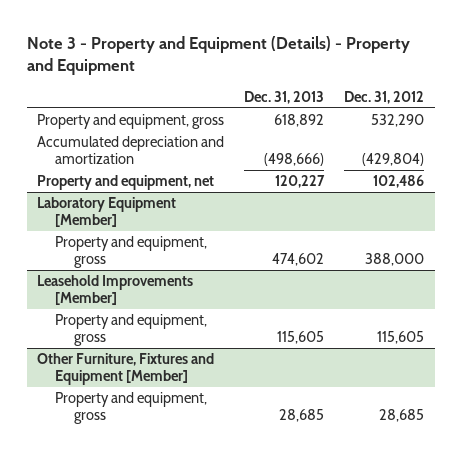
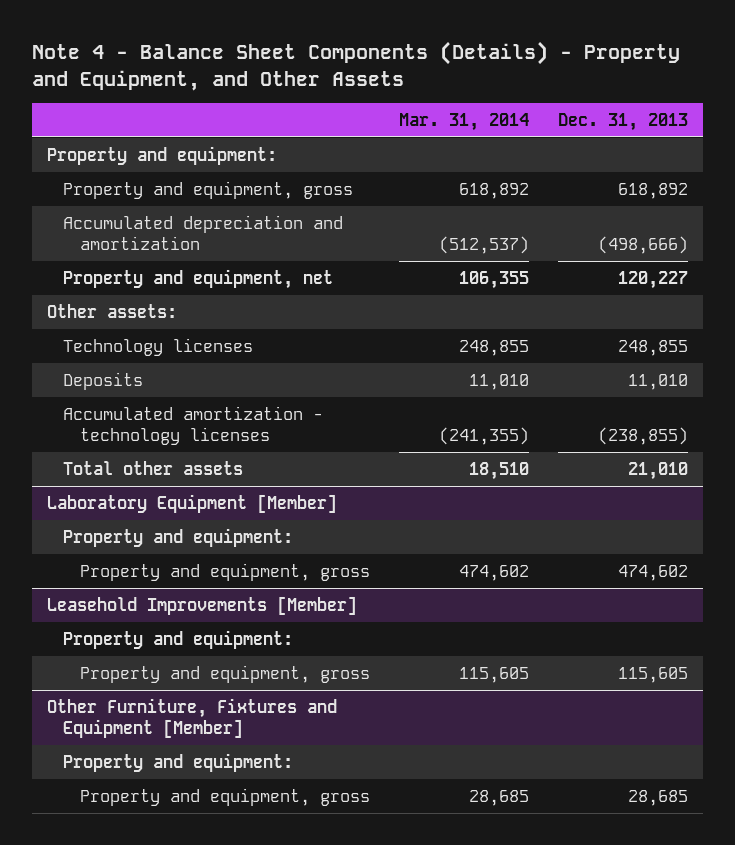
- Note 3 - Property and Equipment (Details) - Property and Equipment
+ Note 4 - Balance Sheet Components (Details) - Property and Equipment, and Other Assets
- | Dec. 31, 2013 | Dec. 31, 2012
+ | Mar. 31, 2014 | Dec. 31, 2013
+ Property and equipment:
+ Other assets:
+ Technology licenses | 248,855 | 248,855
+ Deposits | 11,010 | 11,010
+ Accumulated amortization - technology licenses | (241,355) | (238,855)
+ Total other assets | 18,510 | 21,010
@ Laboratory Equipment [Member]
+ Property and equipment:
@ Leasehold Improvements [Member]
+ Property and equipment:
@ Other Furniture, Fixtures and Equipment [Member]
+ Property and equipment:

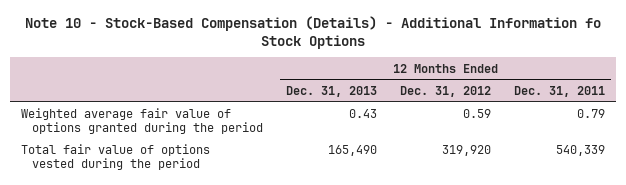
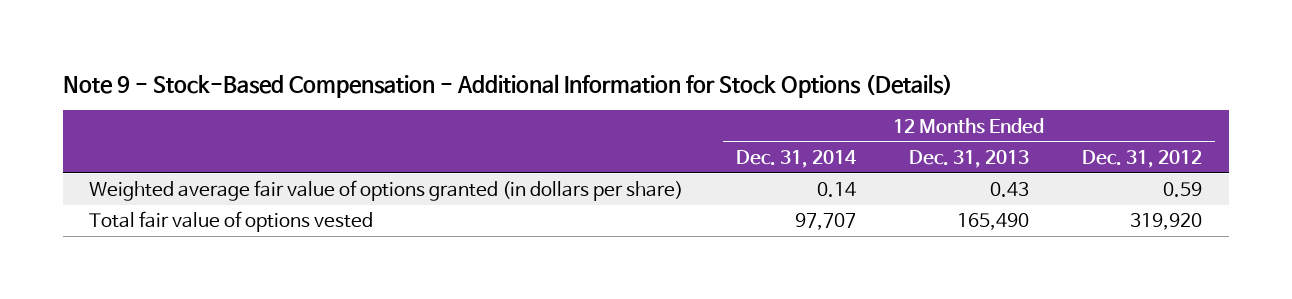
- Note 10 - Stock-Based Compensation (Details) - Additional Information fo Stock Options
+ Note 9 - Stock-Based Compensation - Additional Information for Stock Options (Details)
- | 12 Months Ended Dec. 31, 2013 | 12 Months Ended Dec. 31, 2012 | 12 Months Ended Dec. 31, 2011
+ | 12 Months Ended Dec. 31, 2014 | 12 Months Ended Dec. 31, 2013 | 12 Months Ended Dec. 31, 2012
- Weighted average fair value of options granted during the period | 0.43 | 0.59 | 0.79
- Total fair value of options vested during the period | 165,490 | 319,920 | 540,339
+ Weighted average fair value of options granted (in dollars per share) | 0.14 | 0.43 | 0.59
+ Total fair value of options vested | 97,707 | 165,490 | 319,920

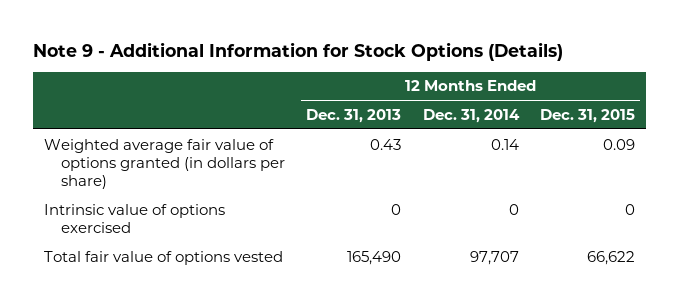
- Note 9 - Stock-Based Compensation - Additional Information for Stock Options (Details)
+ Note 9 - Additional Information for Stock Options (Details)
- | 12 Months Ended Dec. 31, 2014 | 12 Months Ended Dec. 31, 2013 | 12 Months Ended Dec. 31, 2012
+ | 12 Months Ended Dec. 31, 2013 | 12 Months Ended Dec. 31, 2014 | 12 Months Ended Dec. 31, 2015
+ Intrinsic value of options exercised | 0 | 0 | 0

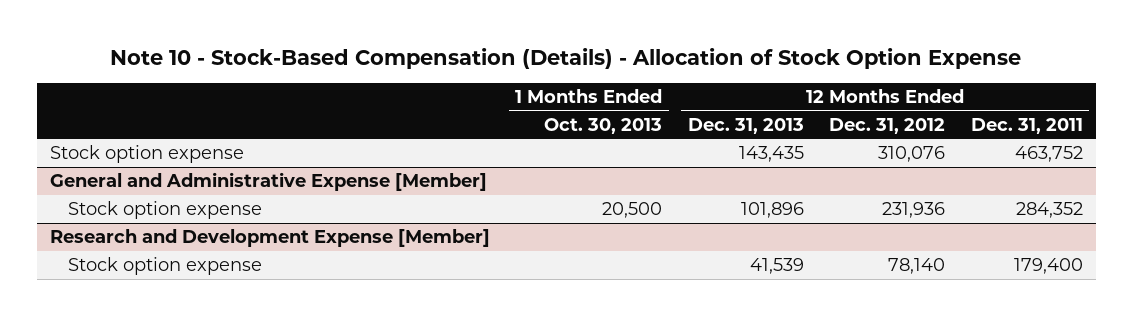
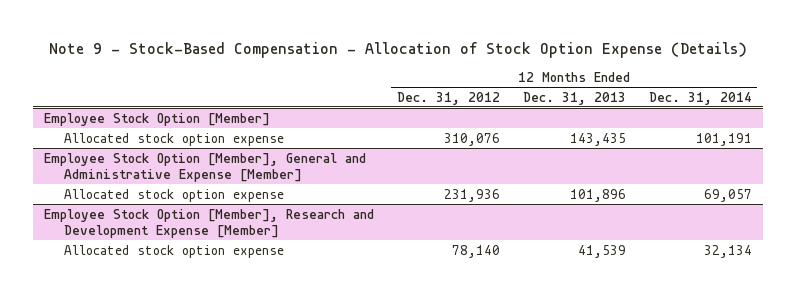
- Note 10 - Stock-Based Compensation (Details) - Allocation of Stock Option Expense
+ Note 9 - Stock-Based Compensation - Allocation of Stock Option Expense (Details)
- | 1 Months Ended Oct. 30, 2013 | 12 Months Ended Dec. 31, 2013 | 12 Months Ended Dec. 31, 2012 | 12 Months Ended Dec. 31, 2011
+ | 12 Months Ended Dec. 31, 2012 | 12 Months Ended Dec. 31, 2013 | 12 Months Ended Dec. 31, 2014
- Stock option expense | | 143,435 | 310,076 | 463,752
- General and Administrative Expense [Member]
- Stock option expense | 20,500 | 101,896 | 231,936 | 284,352
- Research and Development Expense [Member]
- Stock option expense | | 41,539 | 78,140 | 179,400
+ Employee Stock Option [Member]
+ Allocated stock option expense | 310,076 | 143,435 | 101,191
+ Employee Stock Option [Member], General and Administrative Expense [Member]
+ Allocated stock option expense | 231,936 | 101,896 | 69,057
+ Employee Stock Option [Member], Research and Development Expense [Member]
+ Allocated stock option expense | 78,140 | 41,539 | 32,134

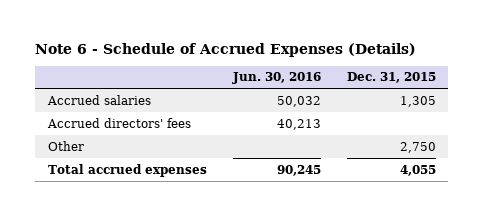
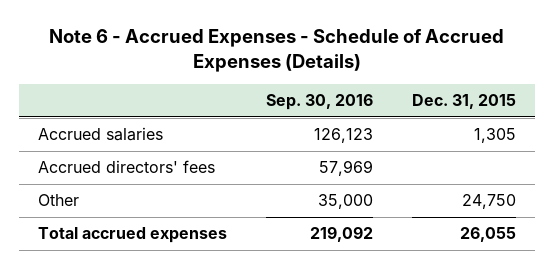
- Note 6 - Schedule of Accrued Expenses (Details)
+ Note 6 - Accrued Expenses - Schedule of Accrued Expenses (Details)
- | Jun. 30, 2016 | Dec. 31, 2015
+ | Sep. 30, 2016 | Dec. 31, 2015
- Other | | 2,750
- Total accrued expenses | 90,245 | 4,055
+ Other | 35,000 | 24,750
+ Total accrued expenses | 219,092 | 26,055

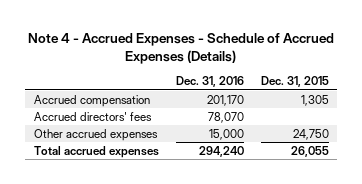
- Note 6 - Accrued Expenses - Schedule of Accrued Expenses (Details)
+ Note 4 - Accrued Expenses - Schedule of Accrued Expenses (Details)
- | Sep. 30, 2016 | Dec. 31, 2015
+ | Dec. 31, 2016 | Dec. 31, 2015
- Accrued salaries | 126,123 | 1,305
+ Accrued compensation | 201,170 | 1,305
- Other | 35,000 | 24,750
+ Other accrued expenses | 15,000 | 24,750

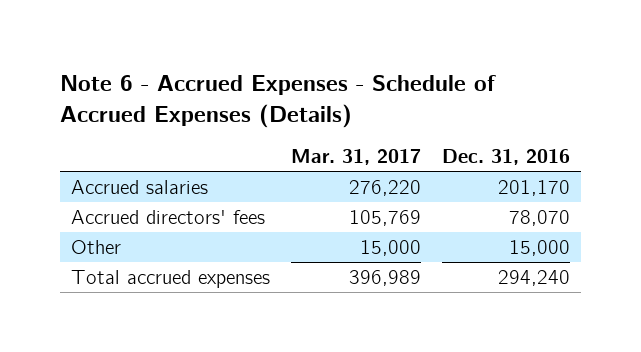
- Note 4 - Accrued Expenses - Schedule of Accrued Expenses (Details)
+ Note 6 - Accrued Expenses - Schedule of Accrued Expenses (Details)
- | Dec. 31, 2016 | Dec. 31, 2015
+ | Mar. 31, 2017 | Dec. 31, 2016
- Accrued compensation | 201,170 | 1,305
+ Accrued salaries | 276,220 | 201,170
- Other accrued expenses | 15,000 | 24,750
+ Other | 15,000 | 15,000

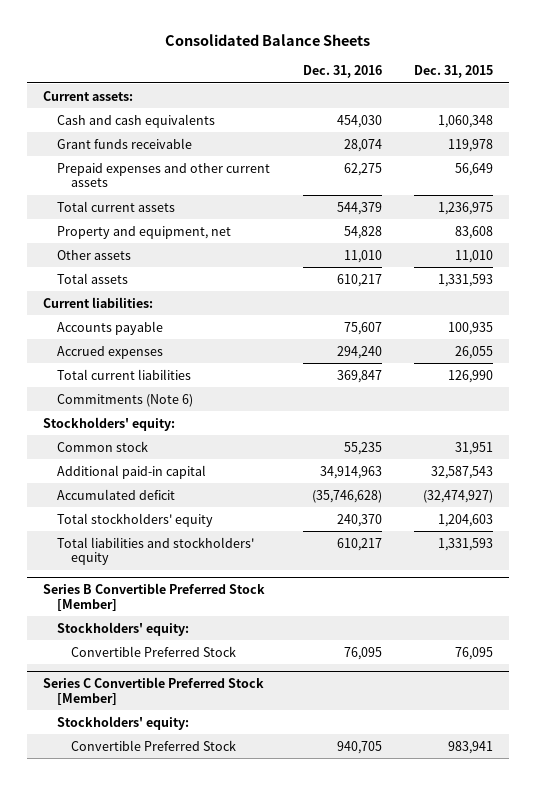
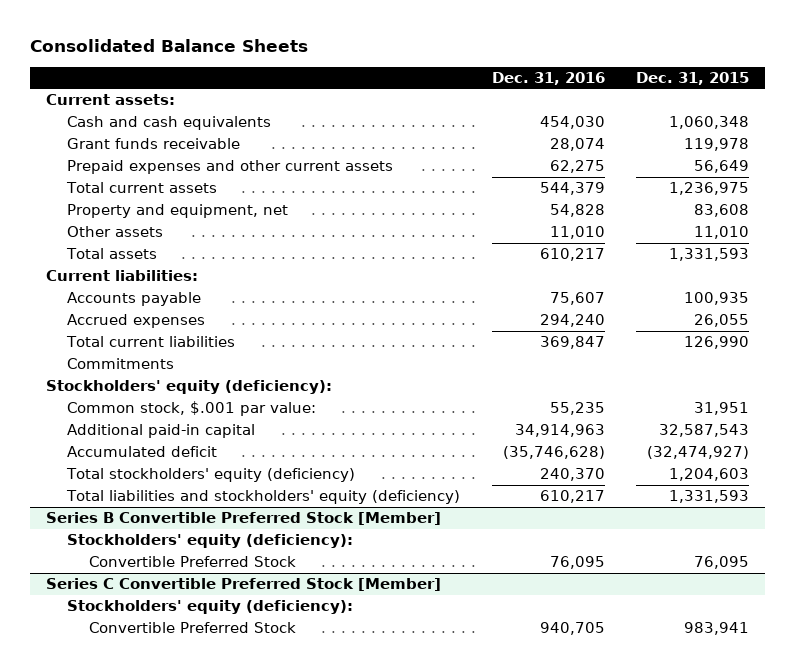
- Commitments (Note 6)
- Stockholders' equity:
- Common stock | 55,235 | 31,951
+ Commitments
+ Stockholders' equity (deficiency):
+ Common stock, $.001 par value: | 55,235 | 31,951
- Total stockholders' equity | 240,370 | 1,204,603
- Total liabilities and stockholders' equity | 610,217 | 1,331,593
+ Total stockholders' equity (deficiency) | 240,370 | 1,204,603
+ Total liabilities and stockholders' equity (deficiency) | 610,217 | 1,331,593
@ Series B Convertible Preferred Stock [Member]
- Stockholders' equity:
+ Stockholders' equity (deficiency):
@ Series C Convertible Preferred Stock [Member]
- Stockholders' equity:
+ Stockholders' equity (deficiency):

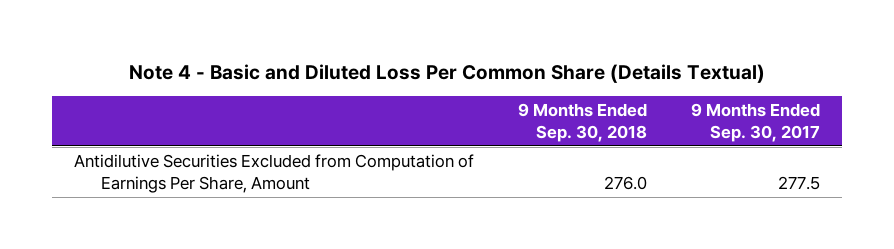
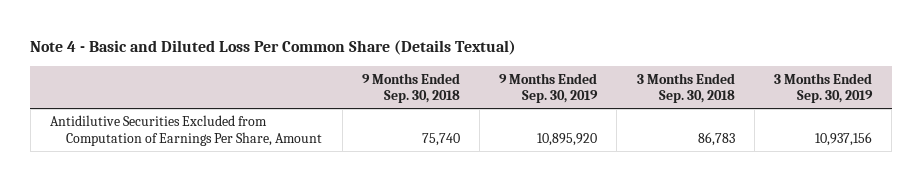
- | 9 Months Ended Sep. 30, 2018 | 9 Months Ended Sep. 30, 2017
+ | 9 Months Ended Sep. 30, 2018 | 9 Months Ended Sep. 30, 2019 | 3 Months Ended Sep. 30, 2018 | 3 Months Ended Sep. 30, 2019
- Antidilutive Securities Excluded from Computation of Earnings Per Share, Amount | 276.0 | 277.5
+ Antidilutive Securities Excluded from Computation of Earnings Per Share, Amount | 75,740 | 10,895,920 | 86,783 | 10,937,156

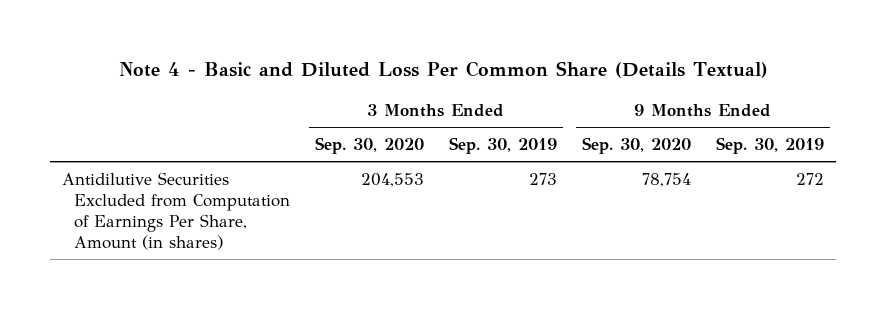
- | 9 Months Ended Sep. 30, 2018 | 9 Months Ended Sep. 30, 2019 | 3 Months Ended Sep. 30, 2018 | 3 Months Ended Sep. 30, 2019
+ | 3 Months Ended Sep. 30, 2020 | 3 Months Ended Sep. 30, 2019 | 9 Months Ended Sep. 30, 2020 | 9 Months Ended Sep. 30, 2019
- Antidilutive Securities Excluded from Computation of Earnings Per Share, Amount | 75,740 | 10,895,920 | 86,783 | 10,937,156
+ Antidilutive Securities Excluded from Computation of Earnings Per Share, Amount (in shares) | 204,553 | 273 | 78,754 | 272

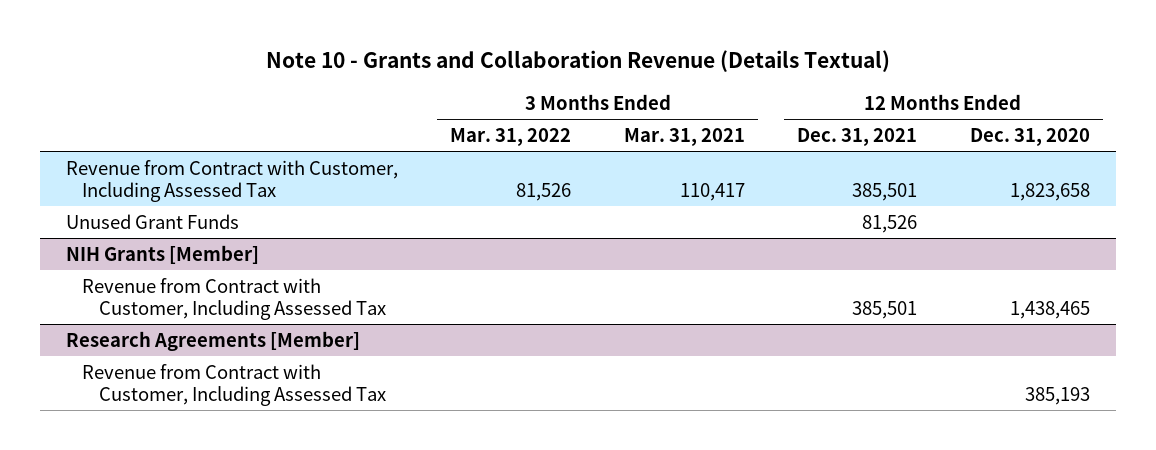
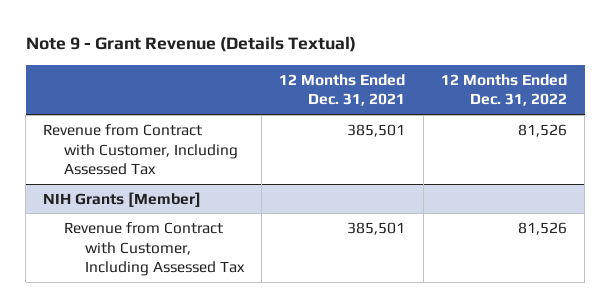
- Note 10 - Grants and Collaboration Revenue (Details Textual)
+ Note 9 - Grant Revenue (Details Textual)
- | 3 Months Ended Mar. 31, 2022 | 3 Months Ended Mar. 31, 2021 | 12 Months Ended Dec. 31, 2021 | 12 Months Ended Dec. 31, 2020
+ | 12 Months Ended Dec. 31, 2021 | 12 Months Ended Dec. 31, 2022
- Unused Grant Funds | | | 81,526 |
- Research Agreements [Member]
- Revenue from Contract with Customer, Including Assessed Tax | | | | 385,193

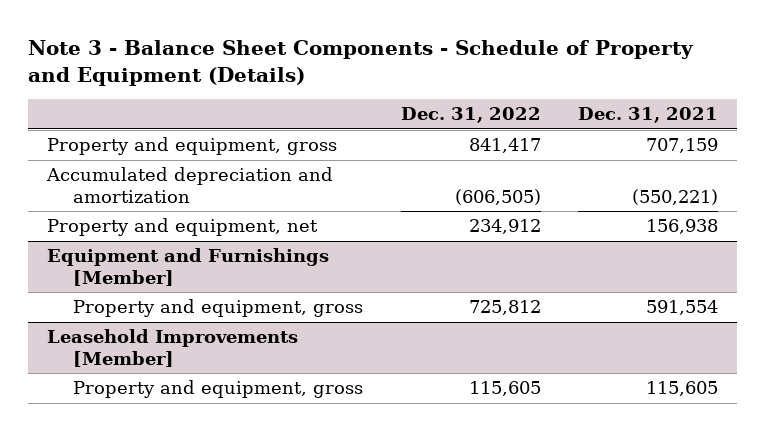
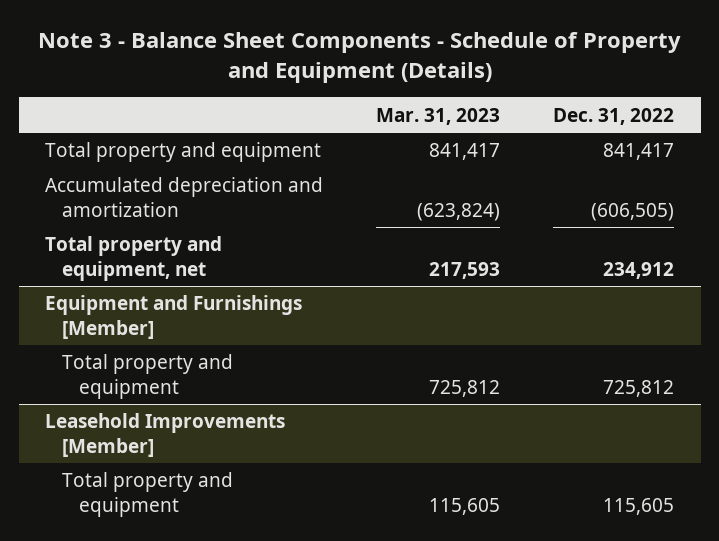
- | Dec. 31, 2022 | Dec. 31, 2021
+ | Mar. 31, 2023 | Dec. 31, 2022
- Property and equipment, gross | 841,417 | 707,159
+ Total property and equipment | 841,417 | 841,417
- Property and equipment, net | 234,912 | 156,938
+ Total property and equipment, net | 217,593 | 234,912
@ Equipment and Furnishings [Member]
- Property and equipment, gross | 725,812 | 591,554
+ Total property and equipment | 725,812 | 725,812
@ Leasehold Improvements [Member]
- Property and equipment, gross | 115,605 | 115,605
+ Total property and equipment | 115,605 | 115,605

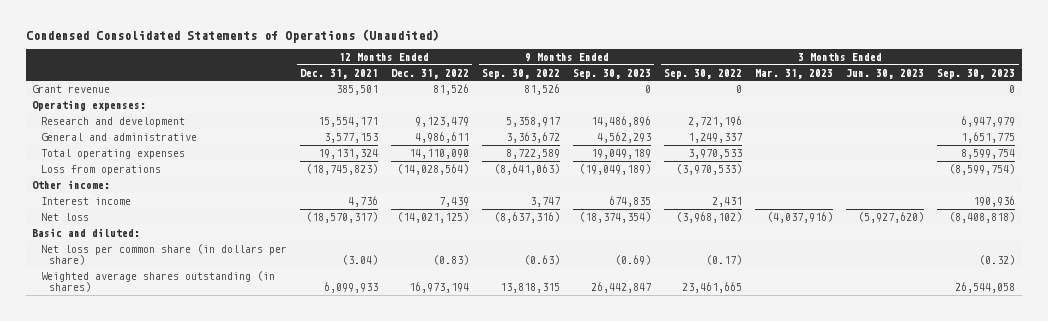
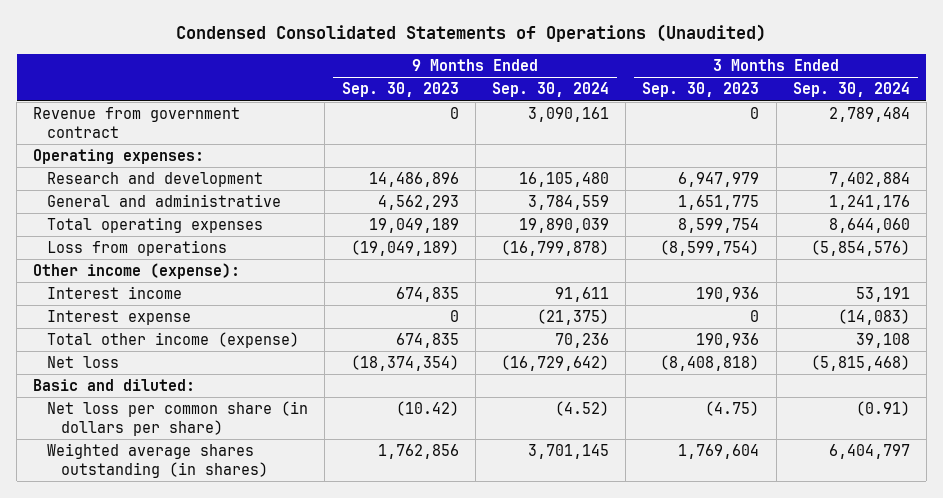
- | 12 Months Ended Dec. 31, 2021 | 12 Months Ended Dec. 31, 2022 | 9 Months Ended Sep. 30, 2022 | 9 Months Ended Sep. 30, 2023 | 3 Months Ended Sep. 30, 2022 | 3 Months Ended Mar. 31, 2023 | 3 Months Ended Jun. 30, 2023 | 3 Months Ended Sep. 30, 2023
+ | 9 Months Ended Sep. 30, 2023 | 9 Months Ended Sep. 30, 2024 | 3 Months Ended Sep. 30, 2023 | 3 Months Ended Sep. 30, 2024
- Grant revenue | 385,501 | 81,526 | 81,526 | 0 | 0 | | | 0
+ Revenue from government contract | 0 | 3,090,161 | 0 | 2,789,484
- Other income:
+ Other income (expense):
+ Interest expense | 0 | (21,375) | 0 | (14,083)
+ Total other income (expense) | 674,835 | 70,236 | 190,936 | 39,108
- Net loss per common share (in dollars per share) | (3.04) | (0.83) | (0.63) | (0.69) | (0.17) | | | (0.32)
- Weighted average shares outstanding (in shares) | 6,099,933 | 16,973,194 | 13,818,315 | 26,442,847 | 23,461,665 | | | 26,544,058
+ Net loss per common share (in dollars per share) | (10.42) | (4.52) | (4.75) | (0.91)
+ Weighted average shares outstanding (in shares) | 1,762,856 | 3,701,145 | 1,769,604 | 6,404,797

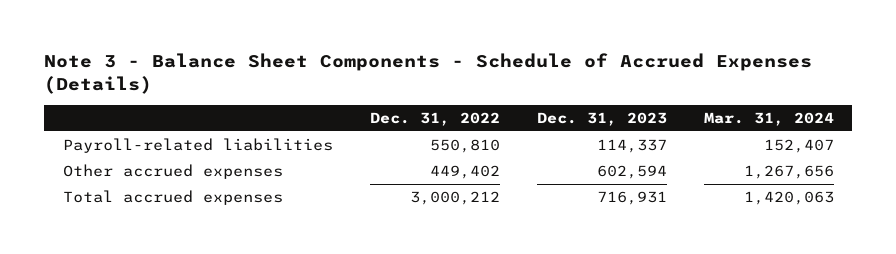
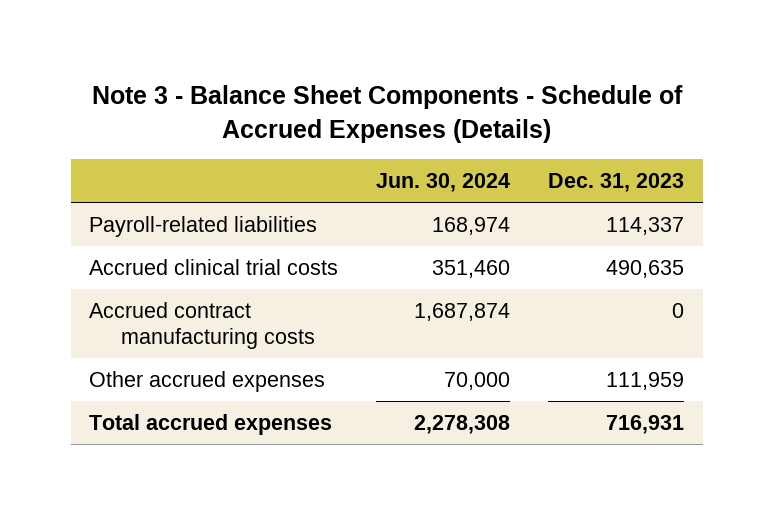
- | Dec. 31, 2022 | Dec. 31, 2023 | Mar. 31, 2024
+ | Jun. 30, 2024 | Dec. 31, 2023
- Other accrued expenses | 449,402 | 602,594 | 1,267,656
+ Accrued clinical trial costs | 351,460 | 490,635
+ Accrued contract manufacturing costs | 1,687,874 | 0
+ Other accrued expenses | 70,000 | 111,959

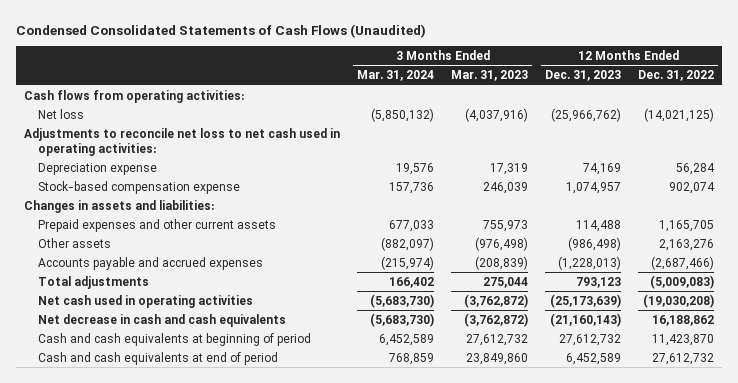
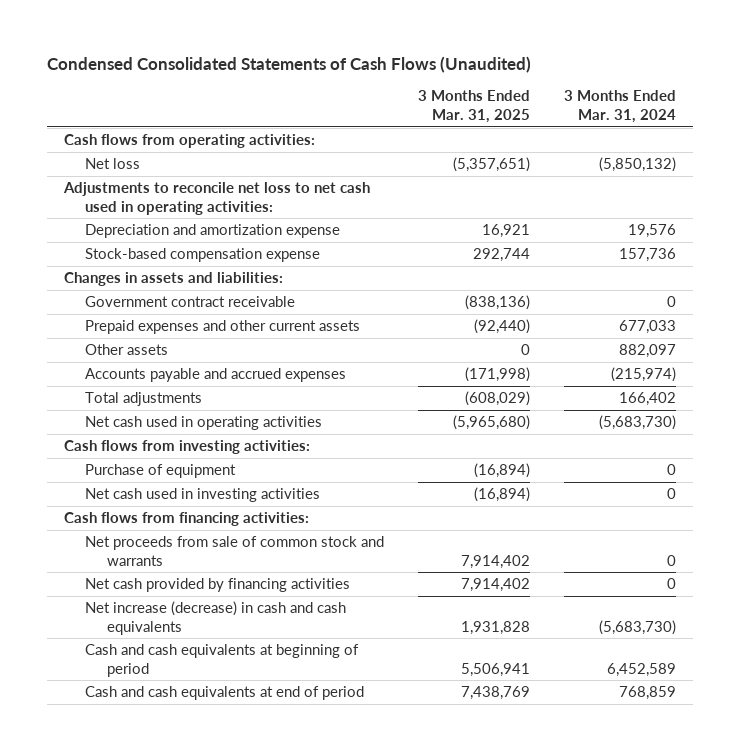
- | 3 Months Ended Mar. 31, 2024 | 3 Months Ended Mar. 31, 2023 | 12 Months Ended Dec. 31, 2023 | 12 Months Ended Dec. 31, 2022
+ | 3 Months Ended Mar. 31, 2025 | 3 Months Ended Mar. 31, 2024
- Depreciation expense | 19,576 | 17,319 | 74,169 | 56,284
+ Depreciation and amortization expense | 16,921 | 19,576
+ Government contract receivable | (838,136) | 0
- Other assets | (882,097) | (976,498) | (986,498) | 2,163,276
+ Other assets | 0 | 882,097
- Net decrease in cash and cash equivalents | (5,683,730) | (3,762,872) | (21,160,143) | 16,188,862
+ Cash flows from investing activities:
+ Purchase of equipment | (16,894) | 0
+ Net cash used in investing activities | (16,894) | 0
+ Cash flows from financing activities:
+ Net proceeds from sale of common stock and warrants | 7,914,402 | 0
+ Net cash provided by financing activities | 7,914,402 | 0
+ Net increase (decrease) in cash and cash equivalents | 1,931,828 | (5,683,730)

